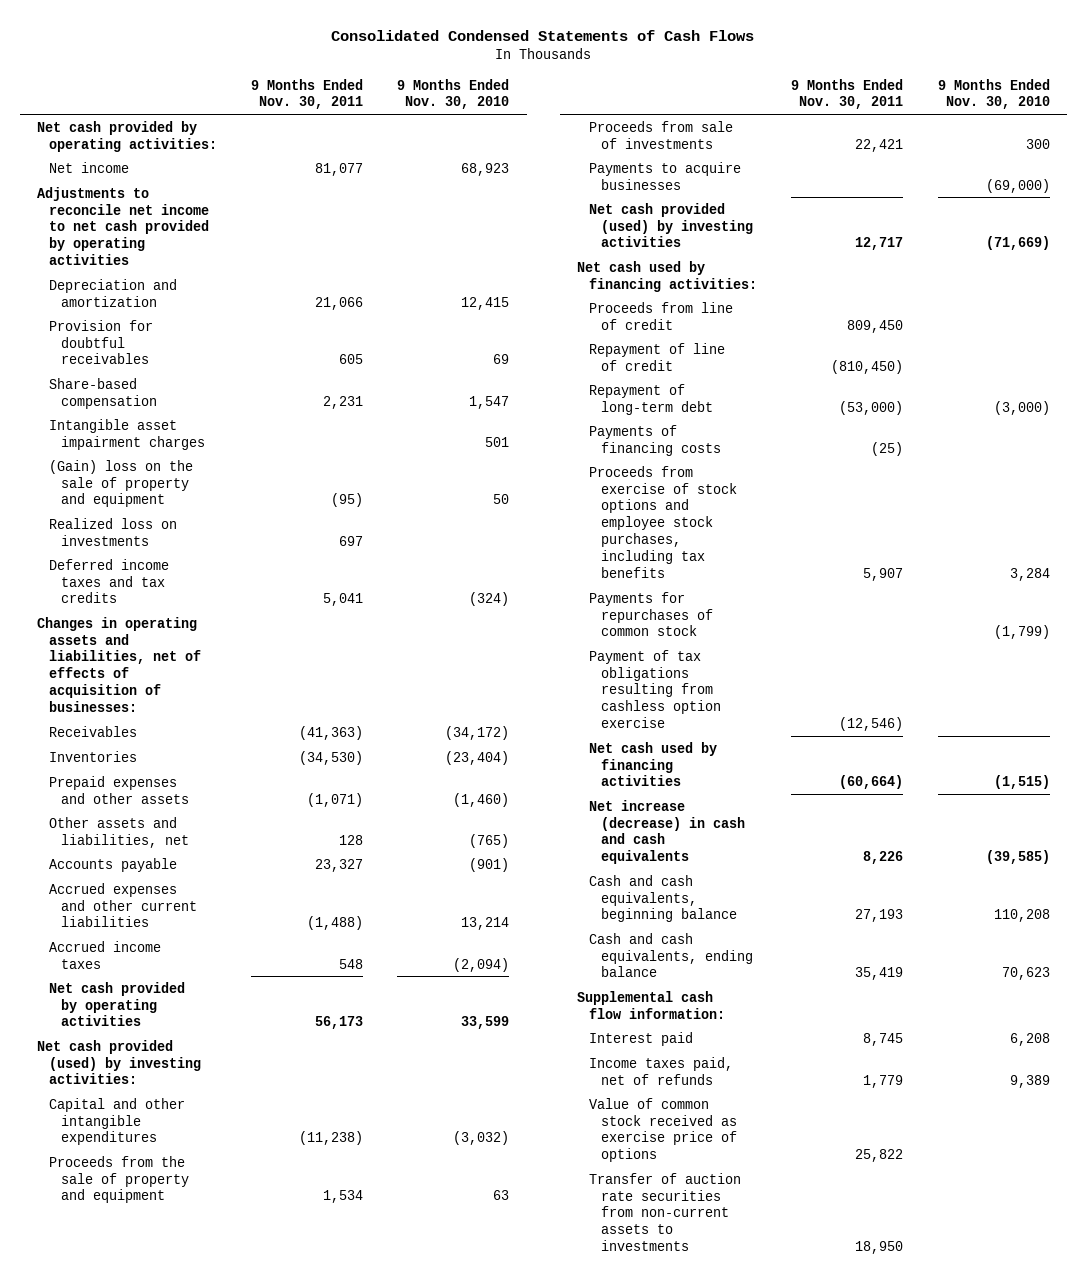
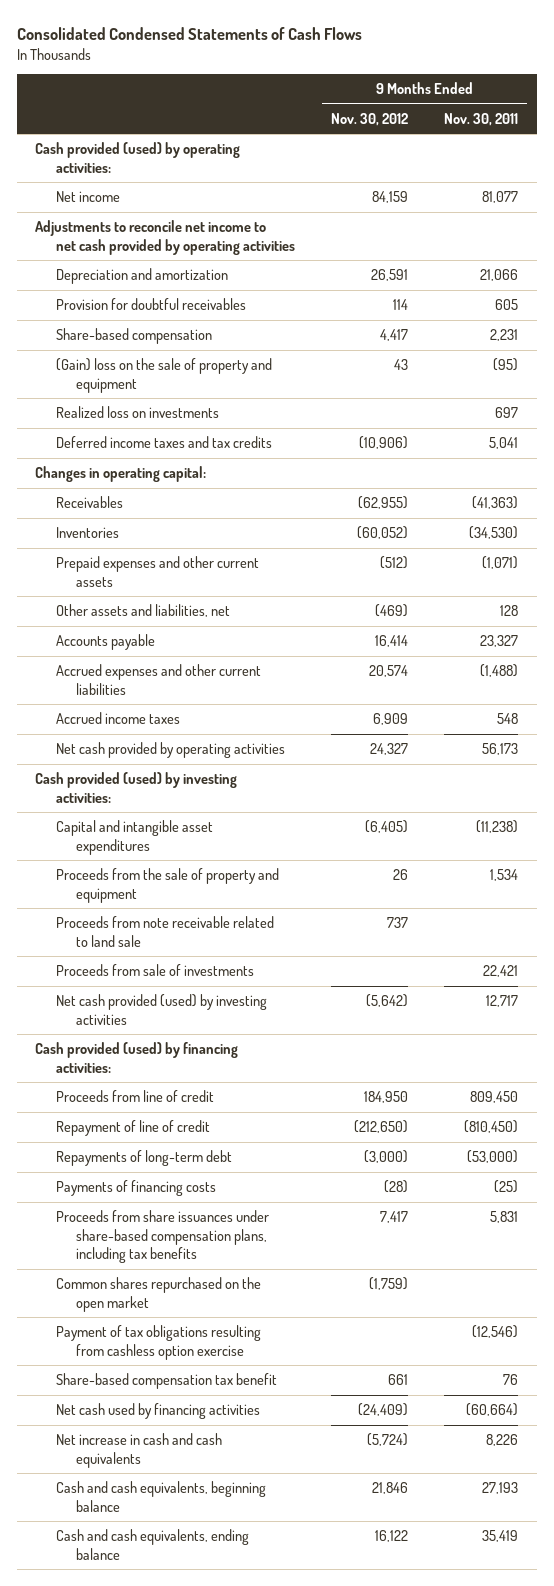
- | 9 Months Ended Nov. 30, 2011 | 9 Months Ended Nov. 30, 2010
+ | 9 Months Ended Nov. 30, 2012 | 9 Months Ended Nov. 30, 2011
- Net cash provided by operating activities:
+ Cash provided (used) by operating activities:
- Intangible asset impairment charges | | 501
- Changes in operating assets and liabilities, net of effects of acquisition of businesses:
+ Changes in operating capital:
- Prepaid expenses and other assets | (1,071) | (1,460)
+ Prepaid expenses and other current assets | (512) | (1,071)
- Net cash provided (used) by investing activities:
- Capital and other intangible expenditures | (11,238) | (3,032)
+ Cash provided (used) by investing activities:
+ Capital and intangible asset expenditures | (6,405) | (11,238)
+ Proceeds from note receivable related to land sale | 737 |
- Payments to acquire businesses | | (69,000)
- Net cash used by financing activities:
+ Cash provided (used) by financing activities:
- Repayment of long-term debt | (53,000) | (3,000)
+ Repayments of long-term debt | (3,000) | (53,000)
- Proceeds from exercise of stock options and employee stock purchases, including tax benefits | 5,907 | 3,284
- Payments for repurchases of common stock | | (1,799)
+ Proceeds from share issuances under share-based compensation plans, including tax benefits | 7,417 | 5,831
+ Common shares repurchased on the open market | (1,759) |
+ Share-based compensation tax benefit | 661 | 76
- Net increase (decrease) in cash and cash equivalents | 8,226 | (39,585)
+ Net increase in cash and cash equivalents | (5,724) | 8,226
- Supplemental cash flow information:
- Interest paid | 8,745 | 6,208
- Income taxes paid, net of refunds | 1,779 | 9,389
- Value of common stock received as exercise price of options | 25,822 |
- Transfer of auction rate securities from non-current assets to investments | 18,950 |

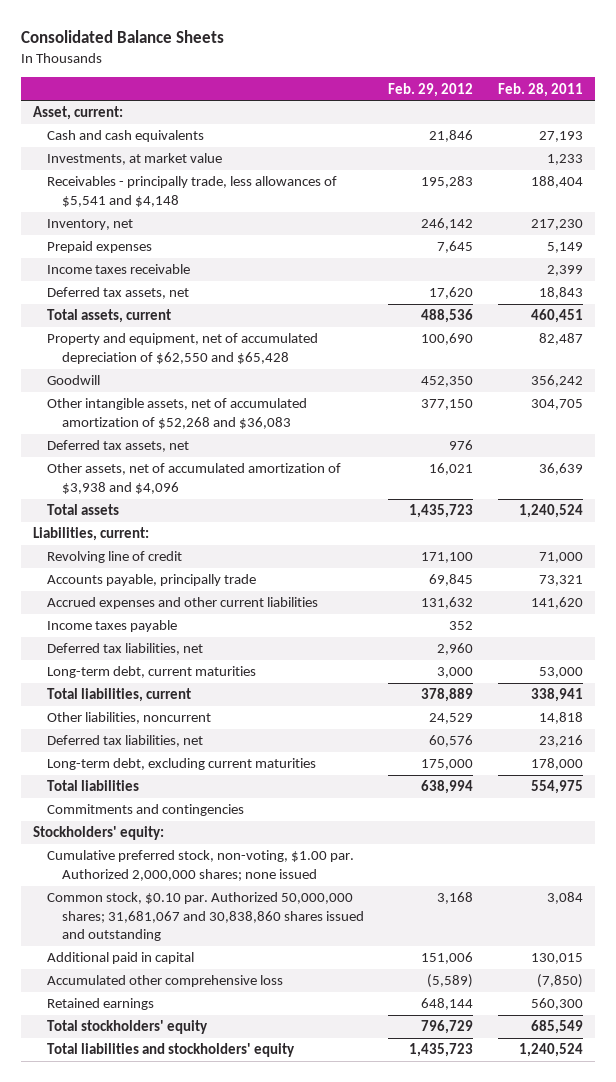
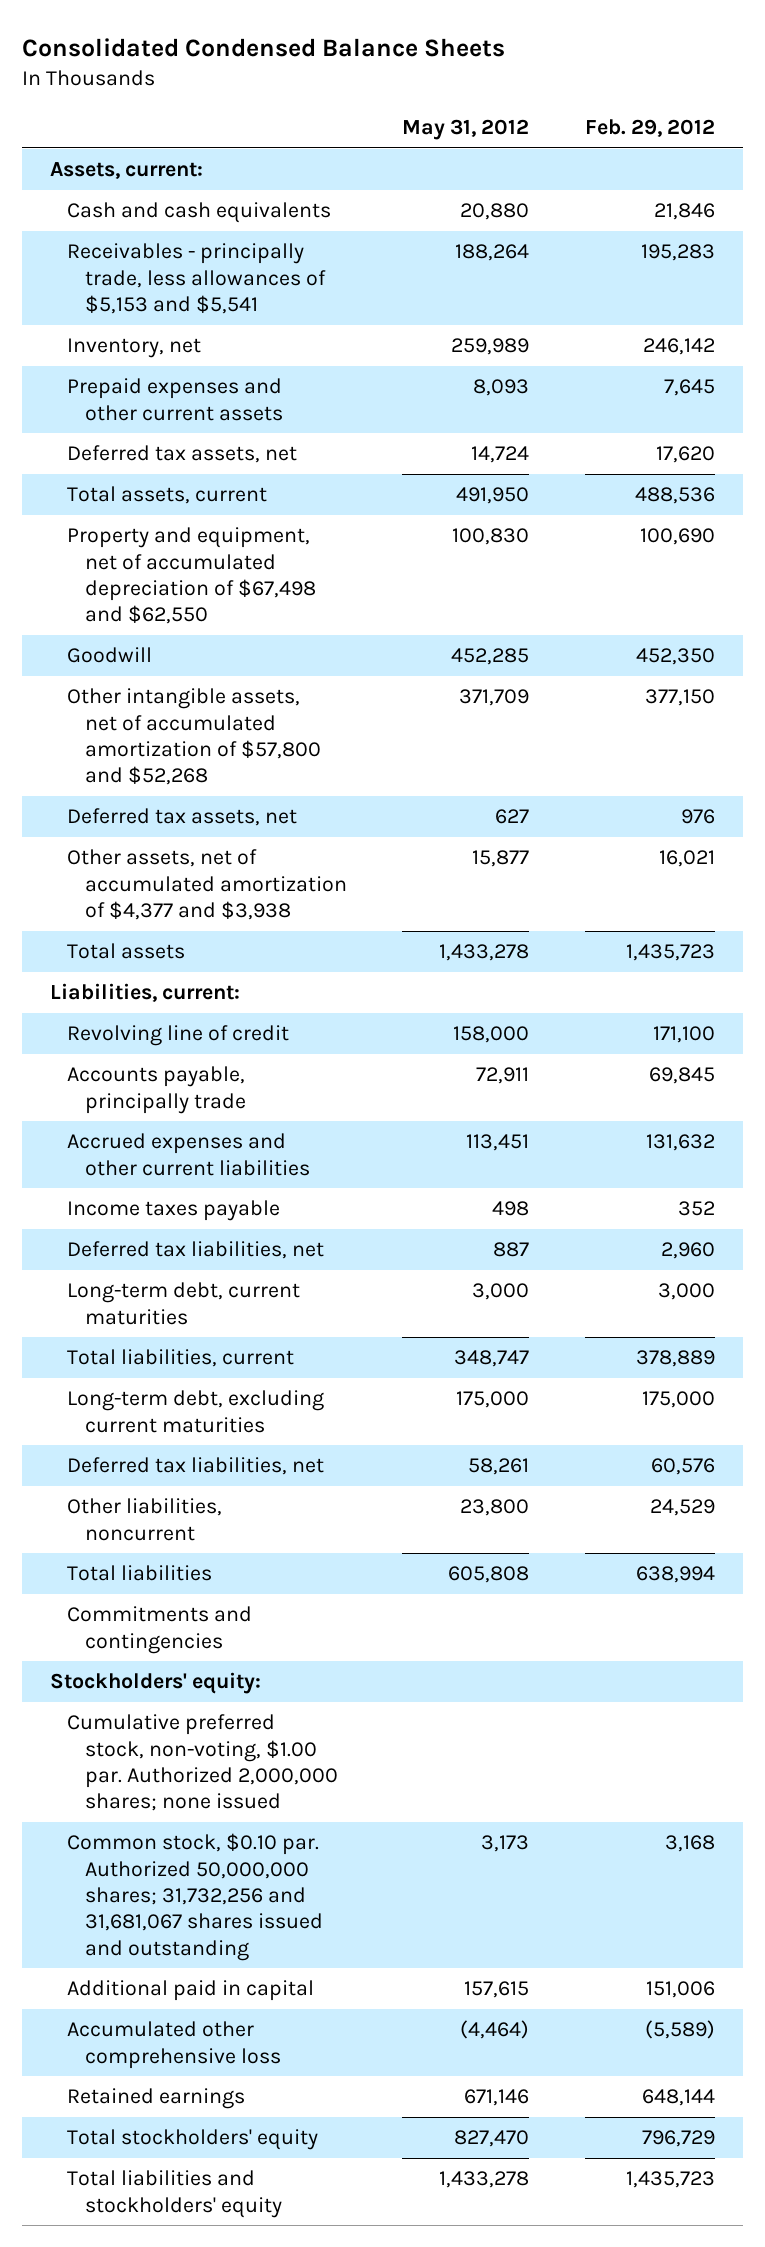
- Consolidated Balance Sheets
+ Consolidated Condensed Balance Sheets
- | Feb. 29, 2012 | Feb. 28, 2011
+ | May 31, 2012 | Feb. 29, 2012
- Asset, current:
+ Assets, current:
- Investments, at market value | | 1,233
- Receivables - principally trade, less allowances of $5,541 and $4,148 | 195,283 | 188,404
+ Receivables - principally trade, less allowances of $5,153 and $5,541 | 188,264 | 195,283
- Prepaid expenses | 7,645 | 5,149
- Income taxes receivable | | 2,399
+ Prepaid expenses and other current assets | 8,093 | 7,645
- Property and equipment, net of accumulated depreciation of $62,550 and $65,428 | 100,690 | 82,487
+ Property and equipment, net of accumulated depreciation of $67,498 and $62,550 | 100,830 | 100,690
- Other intangible assets, net of accumulated amortization of $52,268 and $36,083 | 377,150 | 304,705
+ Other intangible assets, net of accumulated amortization of $57,800 and $52,268 | 371,709 | 377,150
- Other assets, net of accumulated amortization of $3,938 and $4,096 | 16,021 | 36,639
+ Other assets, net of accumulated amortization of $4,377 and $3,938 | 15,877 | 16,021
moved down: Deferred tax liabilities, net | 58,261 | 60,576
moved down: Other liabilities, noncurrent | 23,800 | 24,529
- Common stock, $0.10 par. Authorized 50,000,000 shares; 31,681,067 and 30,838,860 shares issued and outstanding | 3,168 | 3,084
+ Common stock, $0.10 par. Authorized 50,000,000 shares; 31,732,256 and 31,681,067 shares issued and outstanding | 3,173 | 3,168

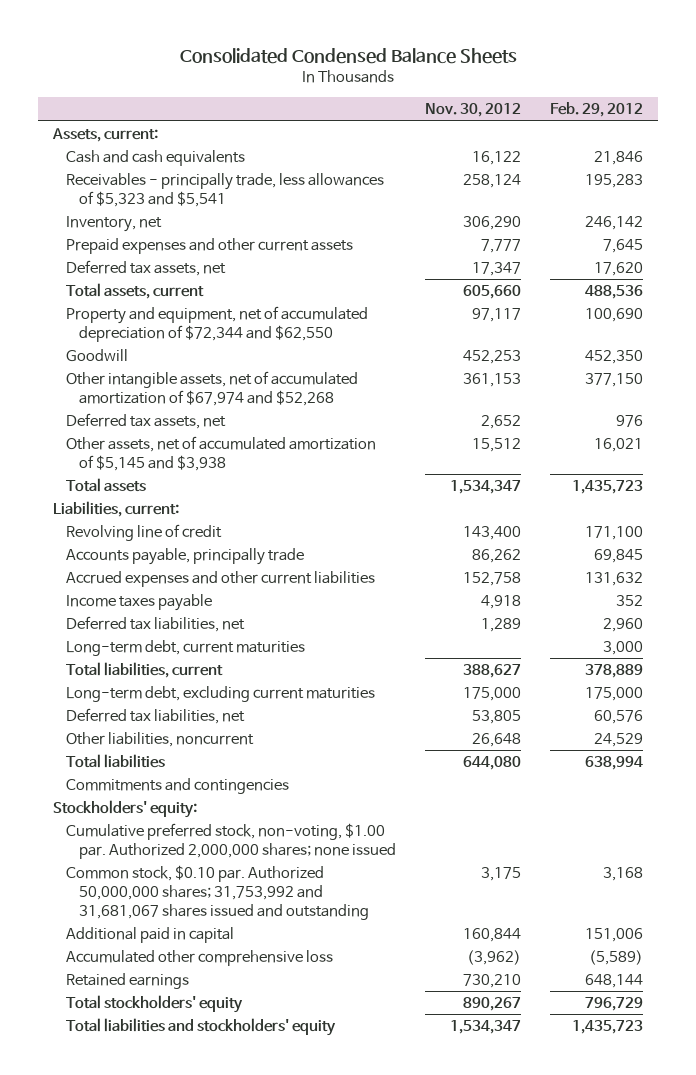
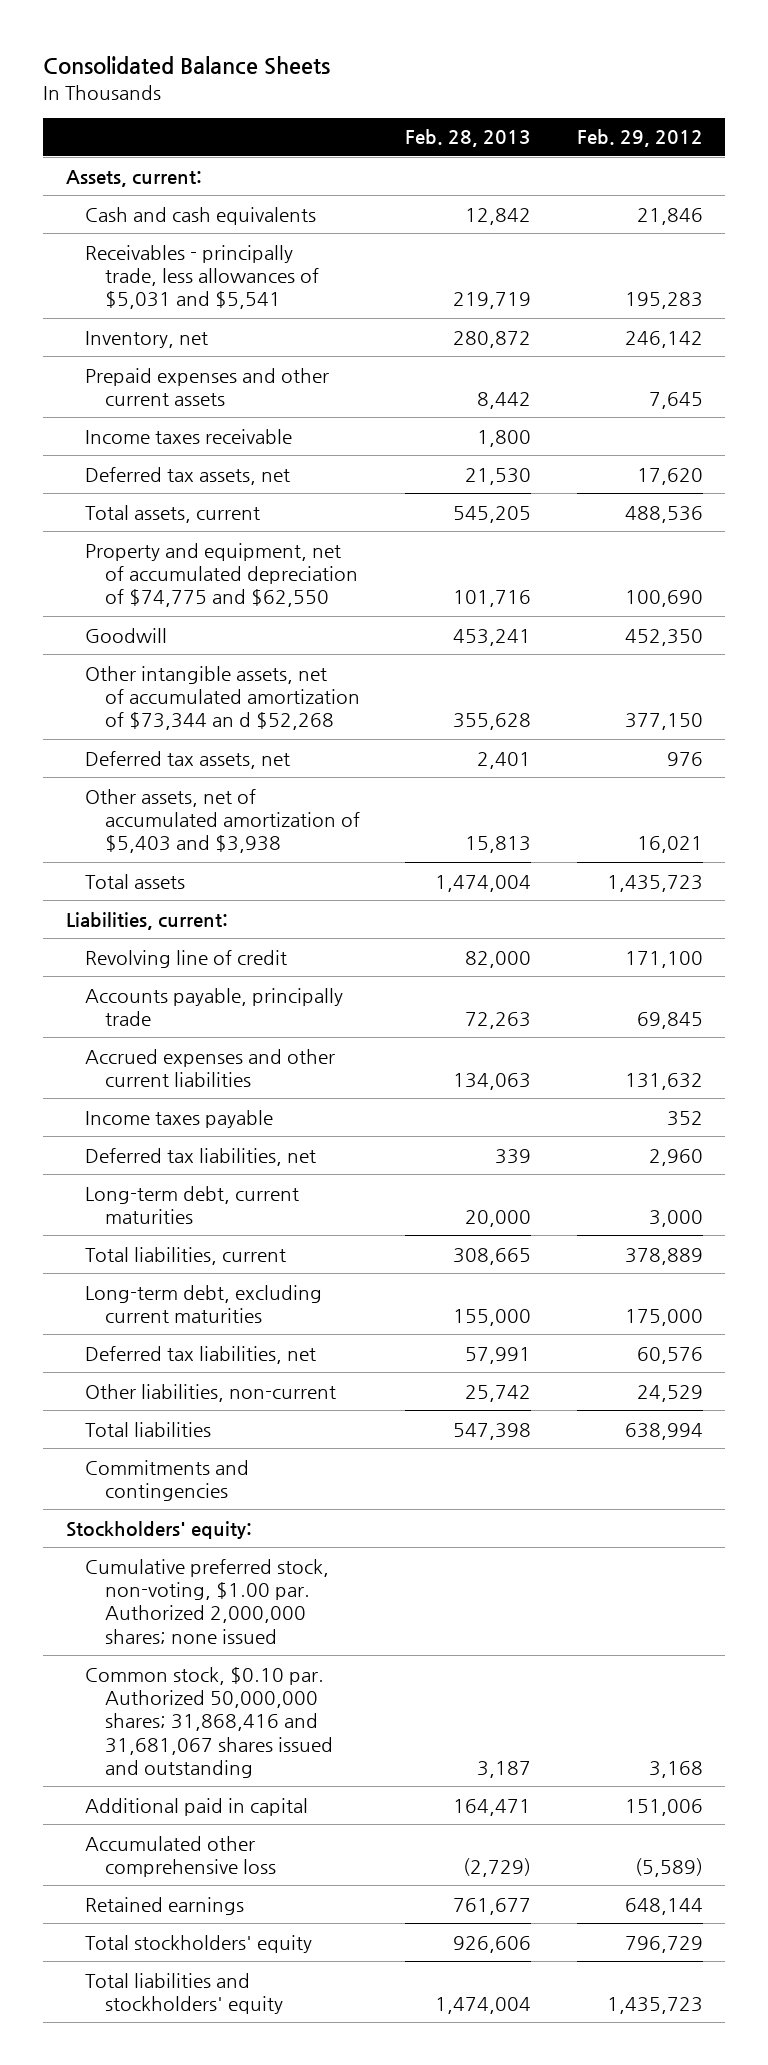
- Consolidated Condensed Balance Sheets
+ Consolidated Balance Sheets
- | Nov. 30, 2012 | Feb. 29, 2012
+ | Feb. 28, 2013 | Feb. 29, 2012
- Receivables - principally trade, less allowances of $5,323 and $5,541 | 258,124 | 195,283
+ Receivables - principally trade, less allowances of $5,031 and $5,541 | 219,719 | 195,283
+ Income taxes receivable | 1,800 |
- Property and equipment, net of accumulated depreciation of $72,344 and $62,550 | 97,117 | 100,690
+ Property and equipment, net of accumulated depreciation of $74,775 and $62,550 | 101,716 | 100,690
- Other intangible assets, net of accumulated amortization of $67,974 and $52,268 | 361,153 | 377,150
+ Other intangible assets, net of accumulated amortization of $73,344 an d $52,268 | 355,628 | 377,150
- Other assets, net of accumulated amortization of $5,145 and $3,938 | 15,512 | 16,021
+ Other assets, net of accumulated amortization of $5,403 and $3,938 | 15,813 | 16,021
- Other liabilities, noncurrent | 26,648 | 24,529
+ Other liabilities, non-current | 25,742 | 24,529
- Common stock, $0.10 par. Authorized 50,000,000 shares; 31,753,992 and 31,681,067 shares issued and outstanding | 3,175 | 3,168
+ Common stock, $0.10 par. Authorized 50,000,000 shares; 31,868,416 and 31,681,067 shares issued and outstanding | 3,187 | 3,168

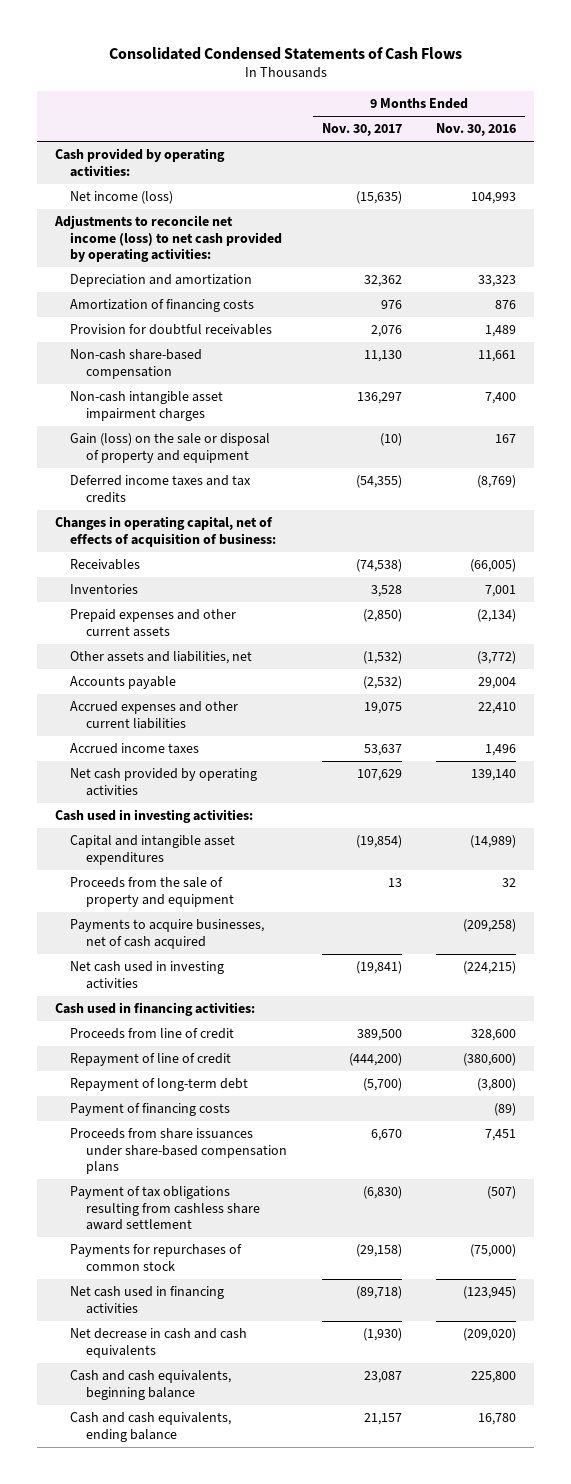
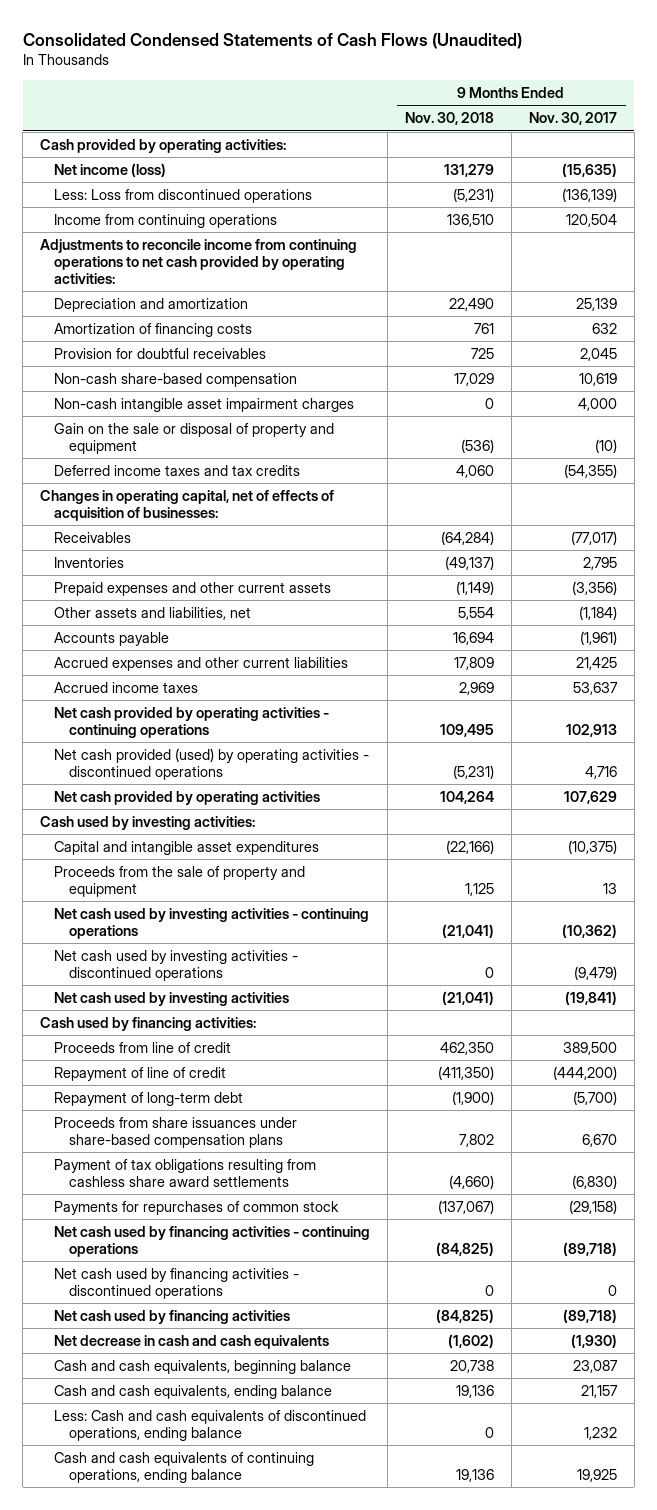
- Consolidated Condensed Statements of Cash Flows
+ Consolidated Condensed Statements of Cash Flows (Unaudited)
- | 9 Months Ended Nov. 30, 2017 | 9 Months Ended Nov. 30, 2016
+ | 9 Months Ended Nov. 30, 2018 | 9 Months Ended Nov. 30, 2017
- Adjustments to reconcile net income (loss) to net cash provided by operating activities:
- Depreciation and amortization | 32,362 | 33,323
- Amortization of financing costs | 976 | 876
- Provision for doubtful receivables | 2,076 | 1,489
- Non-cash share-based compensation | 11,130 | 11,661
- Non-cash intangible asset impairment charges | 136,297 | 7,400
- Gain (loss) on the sale or disposal of property and equipment | (10) | 167
+ Less: Loss from discontinued operations | (5,231) | (136,139)
+ Income from continuing operations | 136,510 | 120,504
+ Adjustments to reconcile income from continuing operations to net cash provided by operating activities:
+ Depreciation and amortization | 22,490 | 25,139
+ Amortization of financing costs | 761 | 632
+ Provision for doubtful receivables | 725 | 2,045
+ Non-cash share-based compensation | 17,029 | 10,619
+ Non-cash intangible asset impairment charges | 0 | 4,000
+ Gain on the sale or disposal of property and equipment | (536) | (10)
- Changes in operating capital, net of effects of acquisition of business:
- Receivables | (74,538) | (66,005)
- Inventories | 3,528 | 7,001
- Prepaid expenses and other current assets | (2,850) | (2,134)
- Other assets and liabilities, net | (1,532) | (3,772)
- Accounts payable | (2,532) | 29,004
- Accrued expenses and other current liabilities | 19,075 | 22,410
+ Changes in operating capital, net of effects of acquisition of businesses:
+ Receivables | (64,284) | (77,017)
+ Inventories | (49,137) | 2,795
+ Prepaid expenses and other current assets | (1,149) | (3,356)
+ Other assets and liabilities, net | 5,554 | (1,184)
+ Accounts payable | 16,694 | (1,961)
+ Accrued expenses and other current liabilities | 17,809 | 21,425
+ Net cash provided by operating activities - continuing operations | 109,495 | 102,913
+ Net cash provided (used) by operating activities - discontinued operations | (5,231) | 4,716
- Cash used in investing activities:
- Capital and intangible asset expenditures | (19,854) | (14,989)
+ Cash used by investing activities:
+ Capital and intangible asset expenditures | (22,166) | (10,375)
- Payments to acquire businesses, net of cash acquired | | (209,258)
- Net cash used in investing activities | (19,841) | (224,215)
- Cash used in financing activities:
+ Net cash used by investing activities - continuing operations | (21,041) | (10,362)
+ Net cash used by investing activities - discontinued operations | 0 | (9,479)
+ Net cash used by investing activities | (21,041) | (19,841)
+ Cash used by financing activities:
- Payment of financing costs | | (89)
- Payment of tax obligations resulting from cashless share award settlement | (6,830) | (507)
+ Payment of tax obligations resulting from cashless share award settlements | (4,660) | (6,830)
- Net cash used in financing activities | (89,718) | (123,945)
+ Net cash used by financing activities - continuing operations | (84,825) | (89,718)
+ Net cash used by financing activities - discontinued operations | 0 | 0
+ Net cash used by financing activities | (84,825) | (89,718)
+ Less: Cash and cash equivalents of discontinued operations, ending balance | 0 | 1,232
+ Cash and cash equivalents of continuing operations, ending balance | 19,136 | 19,925

